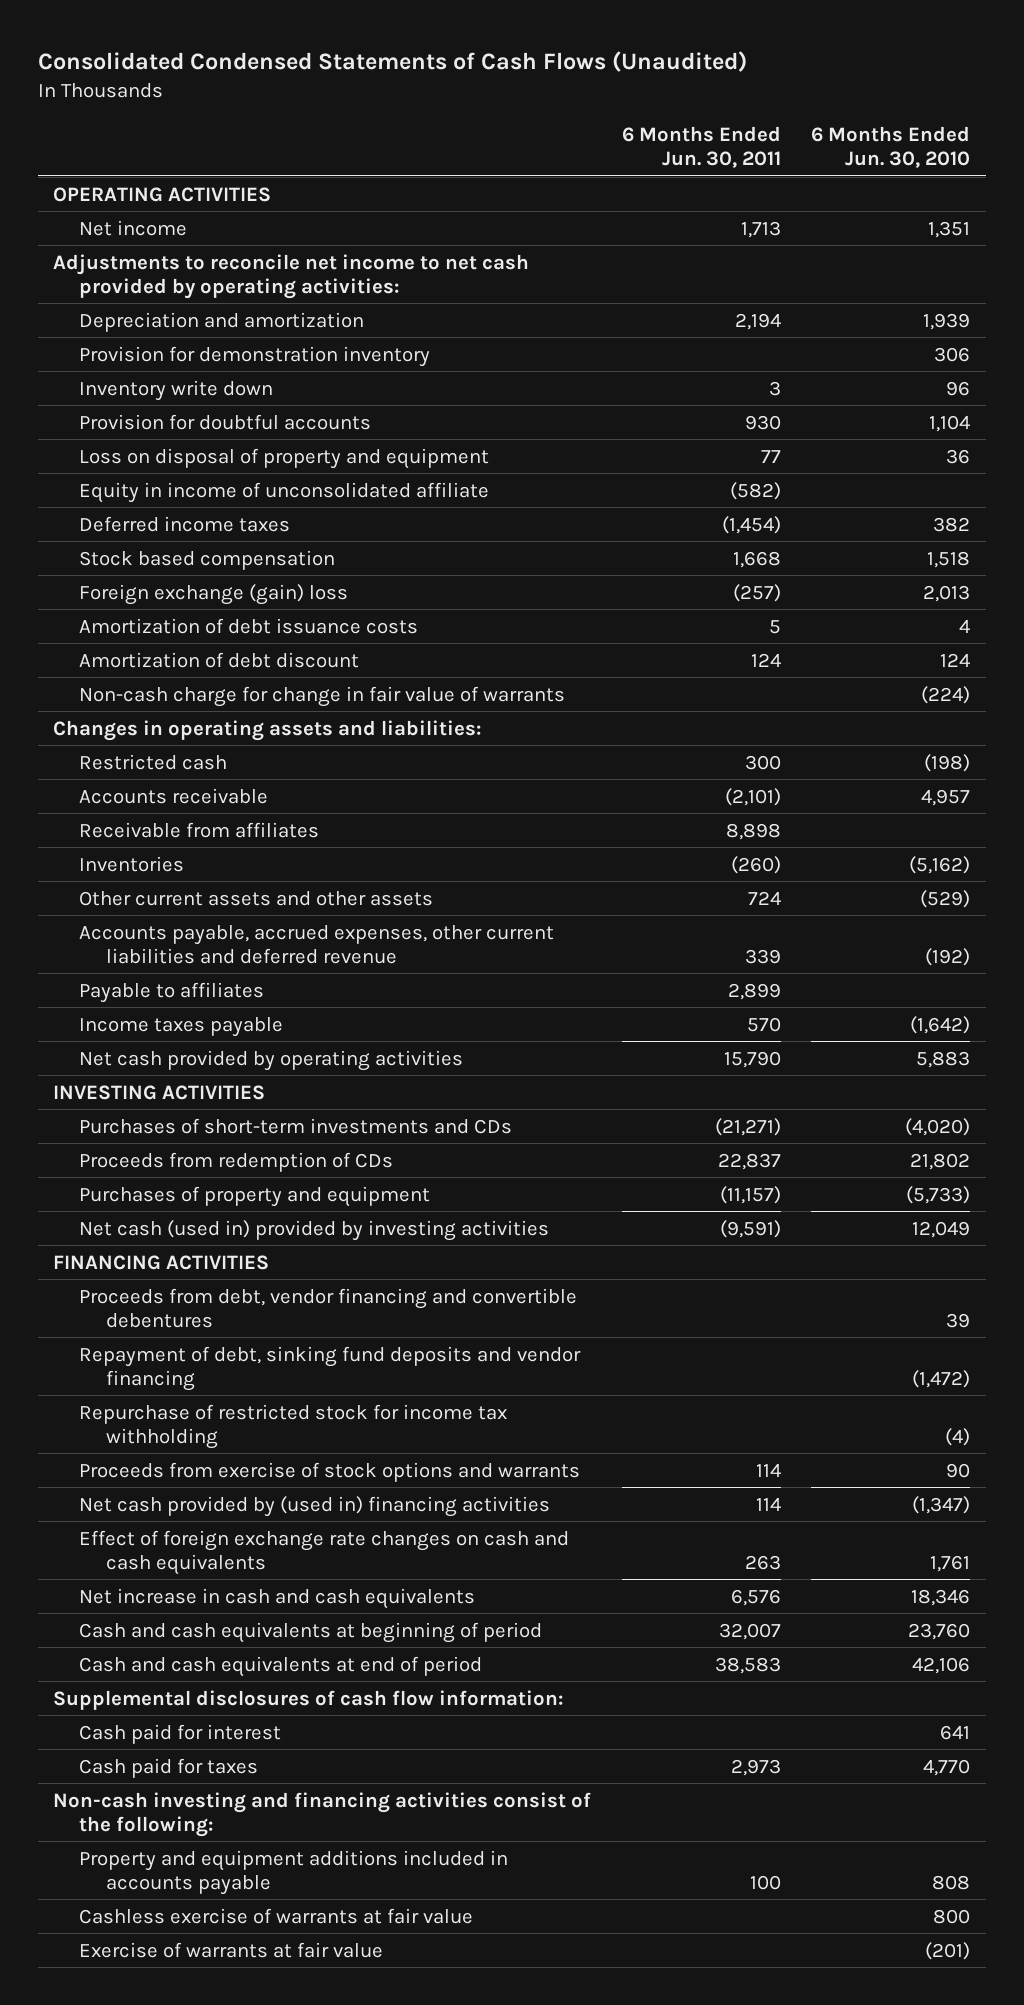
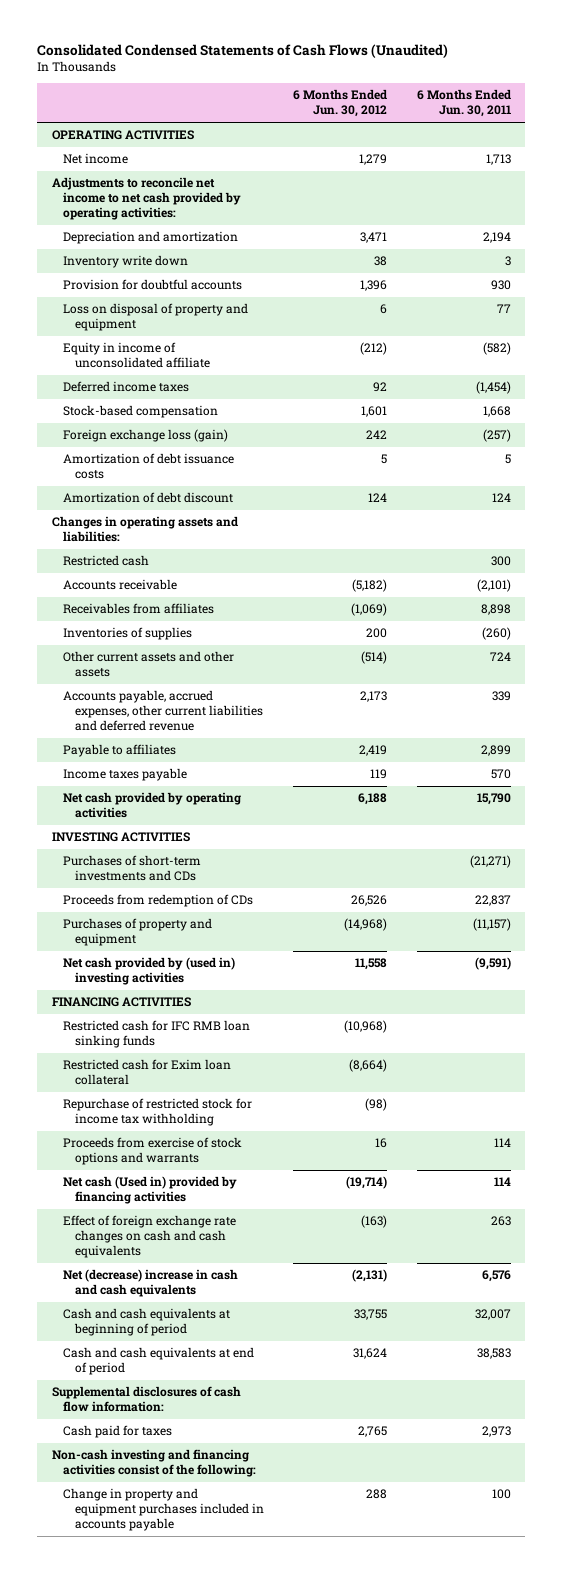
- | 6 Months Ended Jun. 30, 2011 | 6 Months Ended Jun. 30, 2010
+ | 6 Months Ended Jun. 30, 2012 | 6 Months Ended Jun. 30, 2011
- Provision for demonstration inventory | | 306
- Stock based compensation | 1,668 | 1,518
- Foreign exchange (gain) loss | (257) | 2,013
+ Stock-based compensation | 1,601 | 1,668
+ Foreign exchange loss (gain) | 242 | (257)
- Non-cash charge for change in fair value of warrants | | (224)
- Receivable from affiliates | 8,898 |
- Inventories | (260) | (5,162)
+ Receivables from affiliates | (1,069) | 8,898
+ Inventories of supplies | 200 | (260)
- Net cash (used in) provided by investing activities | (9,591) | 12,049
+ Net cash provided by (used in) investing activities | 11,558 | (9,591)
- Proceeds from debt, vendor financing and convertible debentures | | 39
- Repayment of debt, sinking fund deposits and vendor financing | | (1,472)
+ Restricted cash for IFC RMB loan sinking funds | (10,968) |
+ Restricted cash for Exim loan collateral | (8,664) |
- Net cash provided by (used in) financing activities | 114 | (1,347)
+ Net cash (Used in) provided by financing activities | (19,714) | 114
- Net increase in cash and cash equivalents | 6,576 | 18,346
+ Net (decrease) increase in cash and cash equivalents | (2,131) | 6,576
- Cash paid for interest | | 641
- Property and equipment additions included in accounts payable | 100 | 808
- Cashless exercise of warrants at fair value | | 800
- Exercise of warrants at fair value | | (201)
+ Change in property and equipment purchases included in accounts payable | 288 | 100

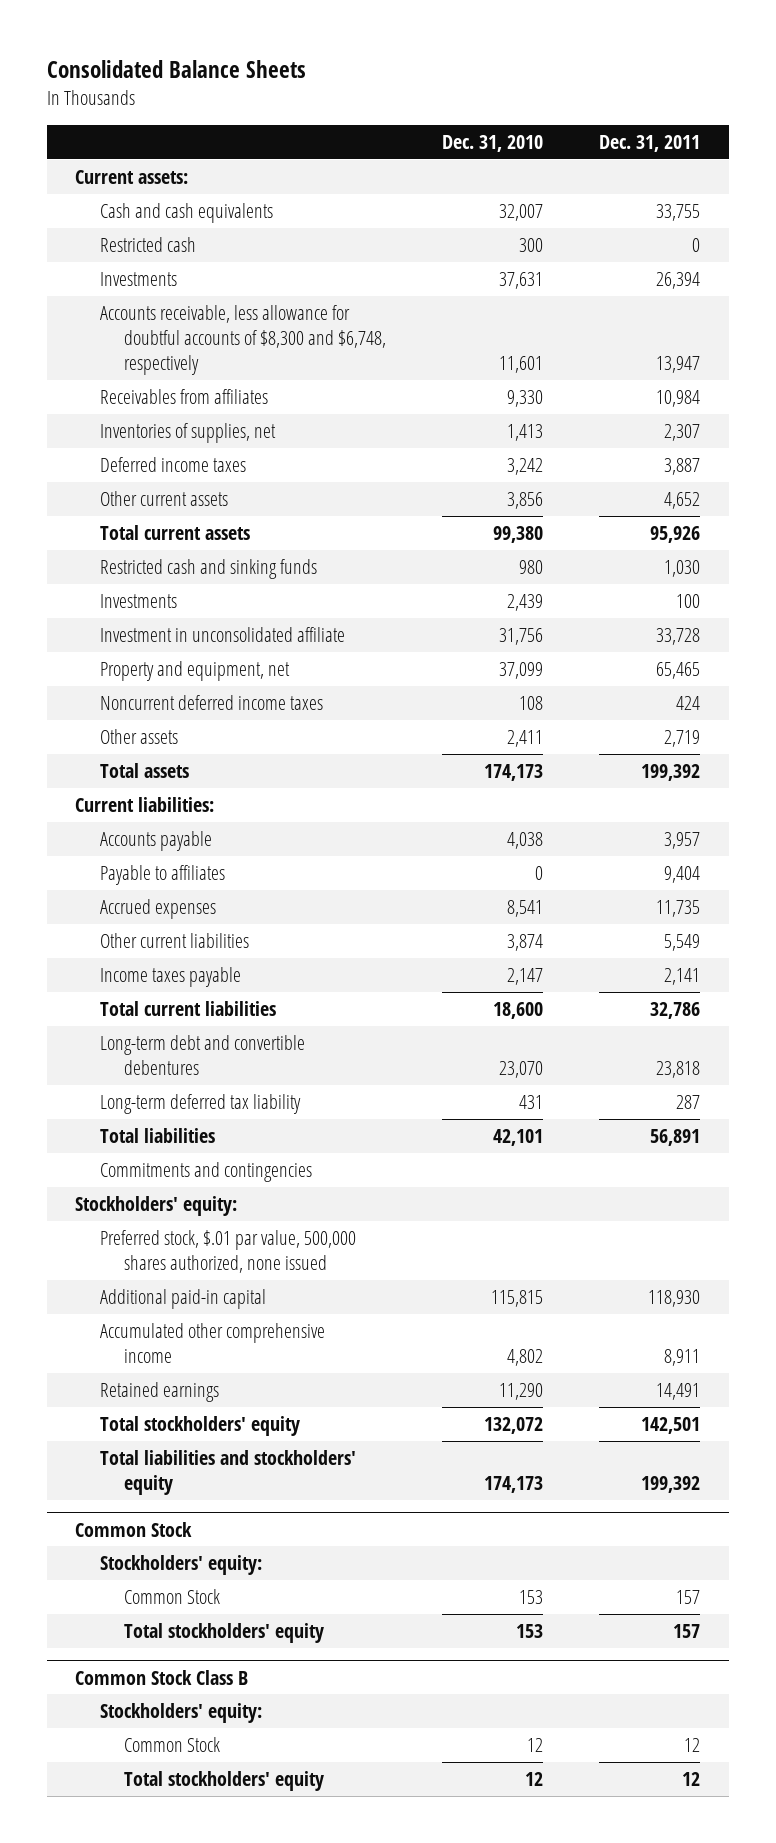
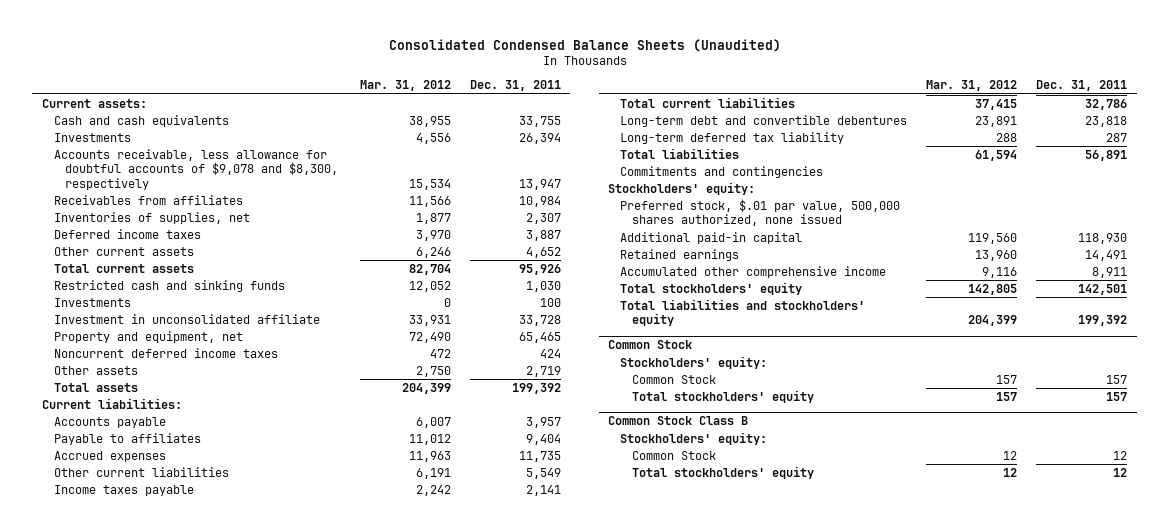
- Consolidated Balance Sheets
+ Consolidated Condensed Balance Sheets (Unaudited)
- | Dec. 31, 2010 | Dec. 31, 2011
+ | Mar. 31, 2012 | Dec. 31, 2011
- Restricted cash | 300 | 0
- Accounts receivable, less allowance for doubtful accounts of $8,300 and $6,748, respectively | 11,601 | 13,947
+ Accounts receivable, less allowance for doubtful accounts of $9,078 and $8,300, respectively | 15,534 | 13,947
moved down: Accumulated other comprehensive income | 9,116 | 8,911

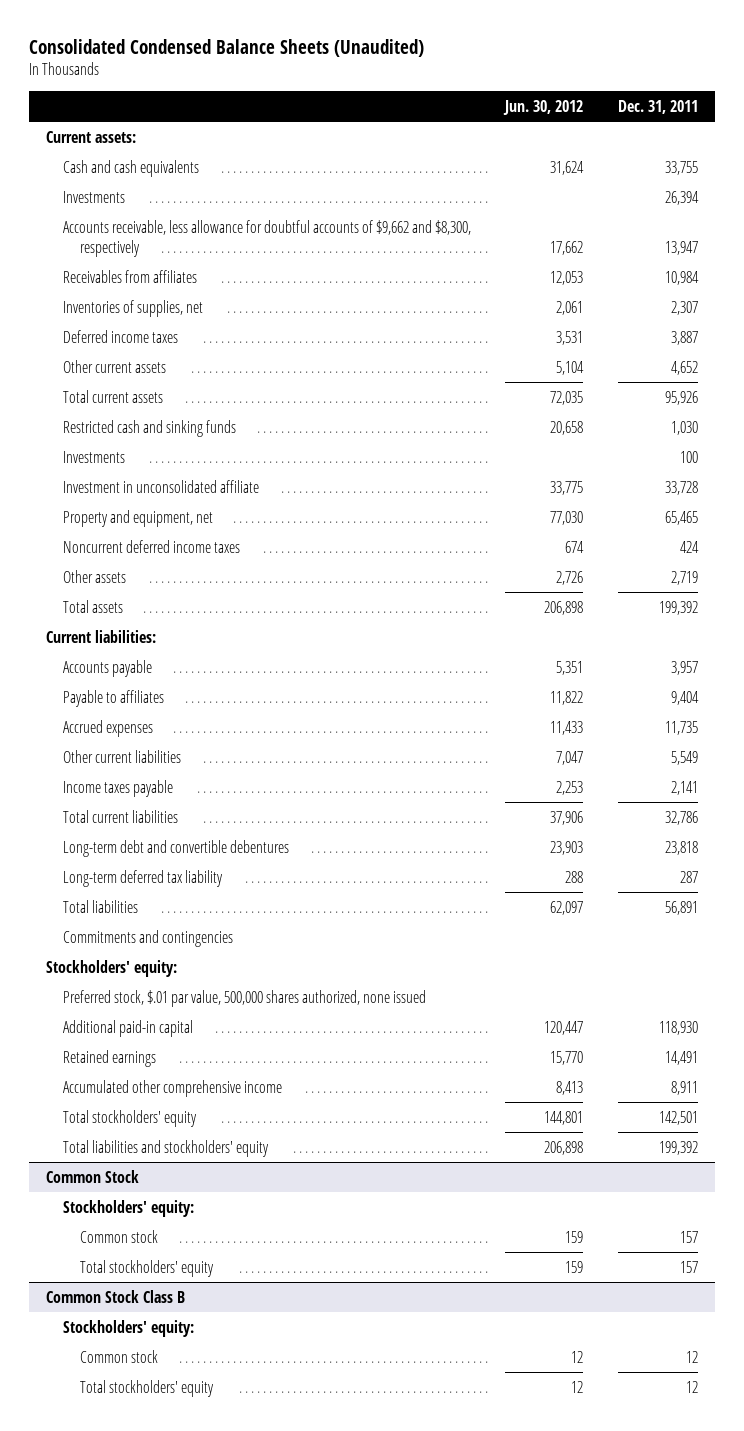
- | Mar. 31, 2012 | Dec. 31, 2011
+ | Jun. 30, 2012 | Dec. 31, 2011
- Accounts receivable, less allowance for doubtful accounts of $9,078 and $8,300, respectively | 15,534 | 13,947
+ Accounts receivable, less allowance for doubtful accounts of $9,662 and $8,300, respectively | 17,662 | 13,947
@ Common Stock
- Common Stock | 157 | 157
+ Common stock | 159 | 157
@ Common Stock Class B
- Common Stock | 12 | 12
+ Common stock | 12 | 12

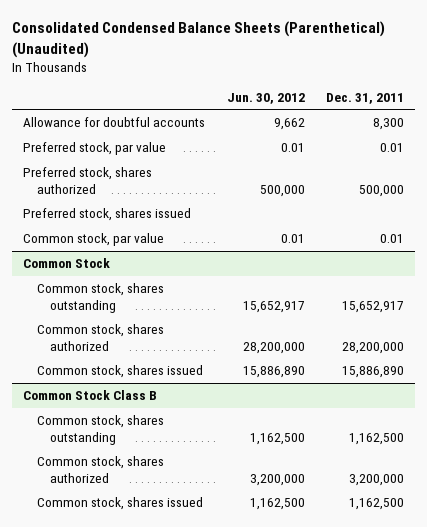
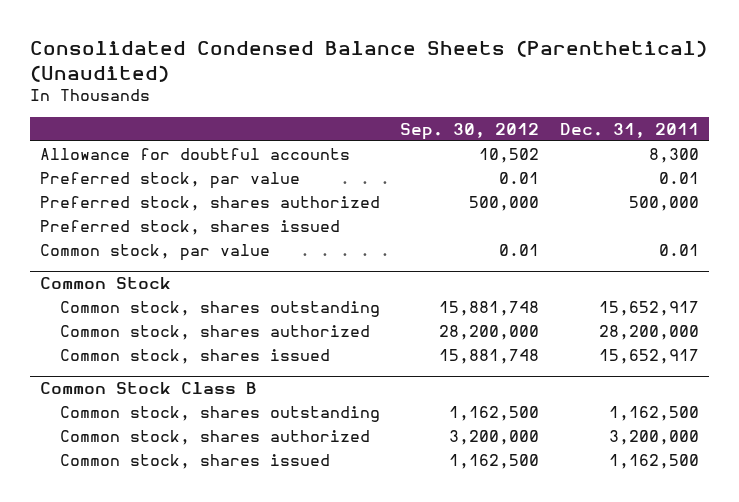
- | Jun. 30, 2012 | Dec. 31, 2011
+ | Sep. 30, 2012 | Dec. 31, 2011
@ Common Stock
- Common stock, shares issued | 15,886,890 | 15,886,890
+ Common stock, shares issued | 15,881,748 | 15,652,917

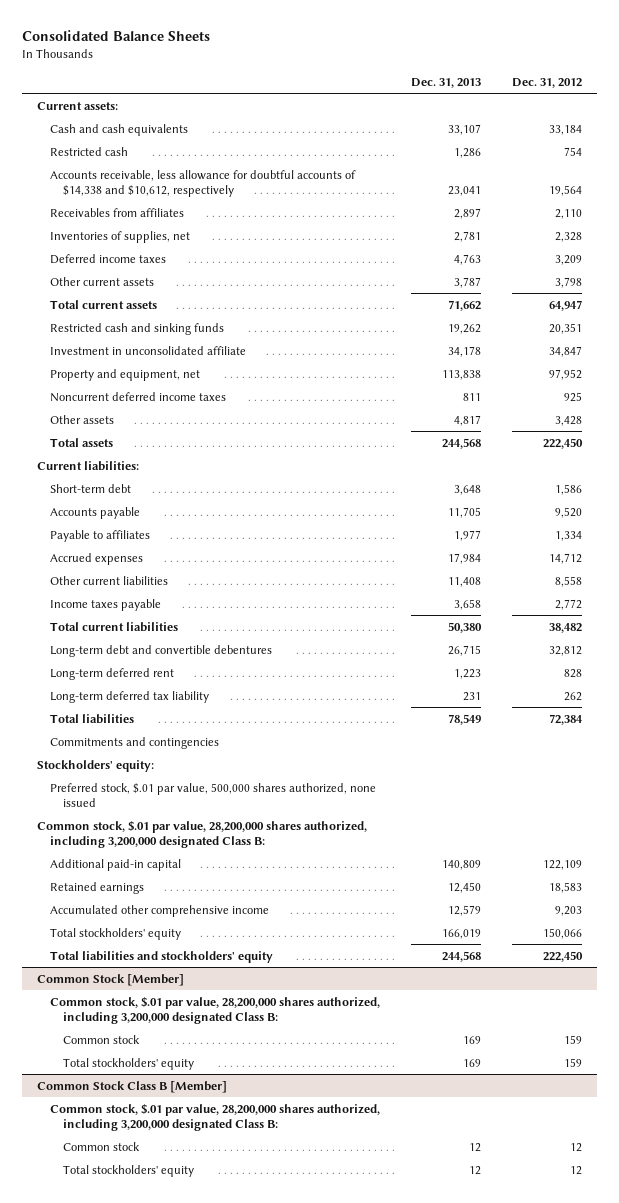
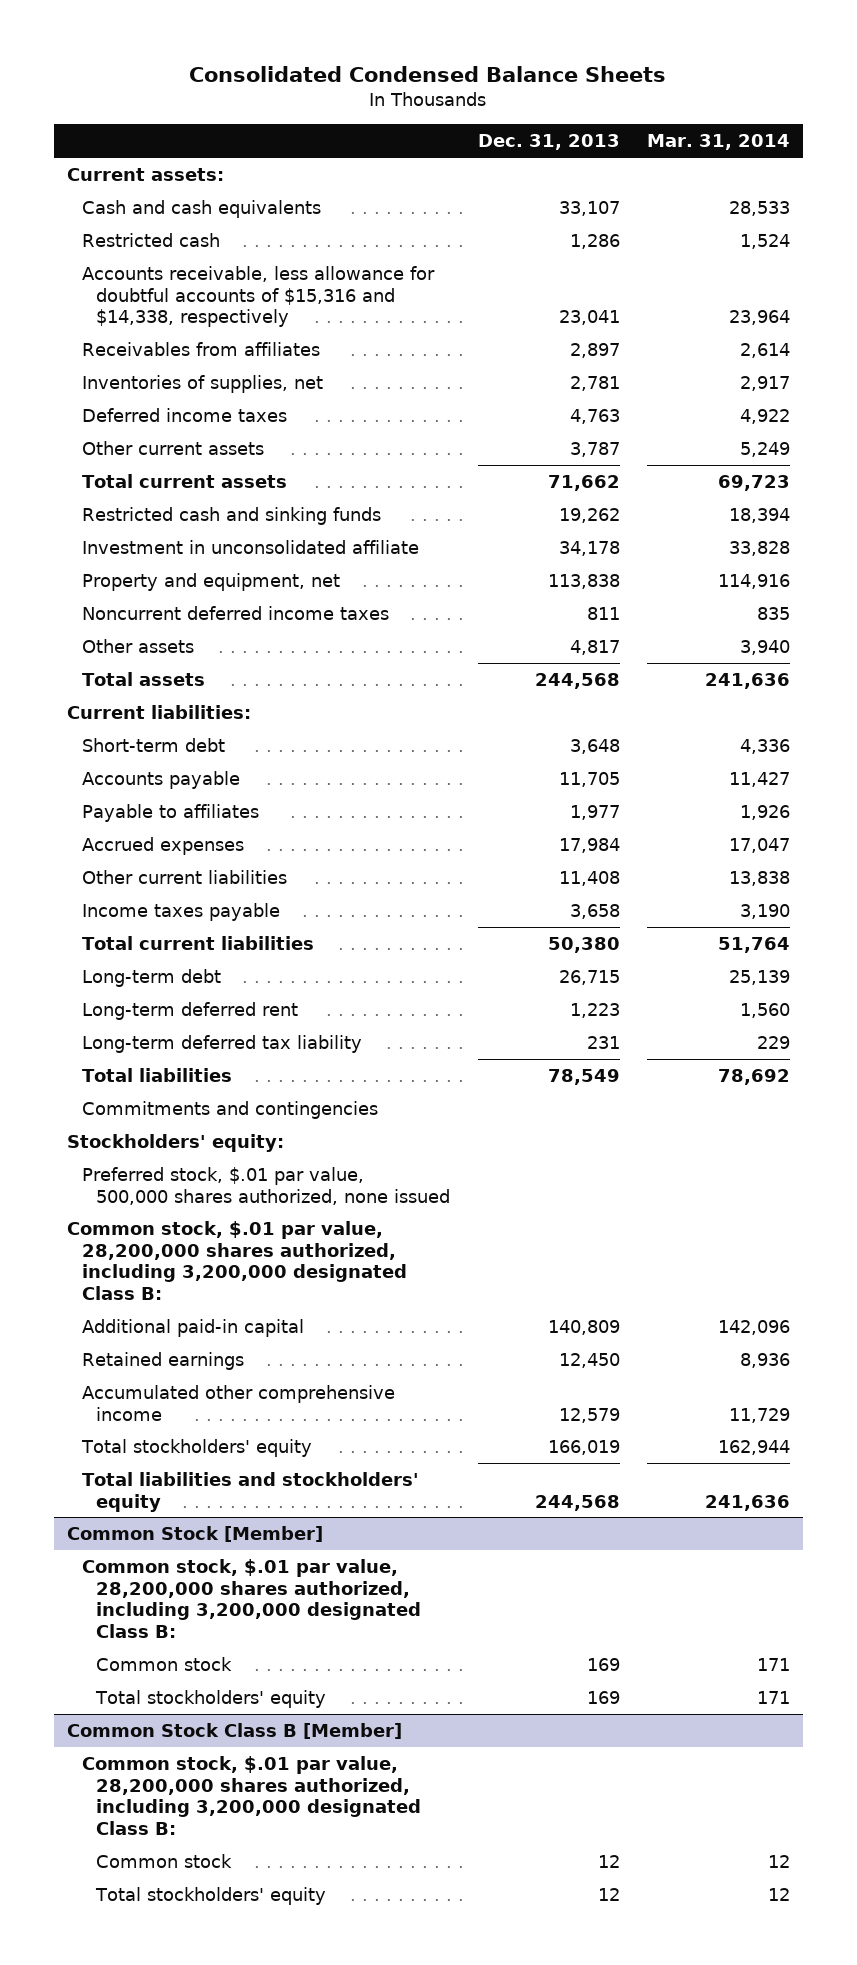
- Consolidated Balance Sheets
+ Consolidated Condensed Balance Sheets
- | Dec. 31, 2013 | Dec. 31, 2012
+ | Dec. 31, 2013 | Mar. 31, 2014
- Accounts receivable, less allowance for doubtful accounts of $14,338 and $10,612, respectively | 23,041 | 19,564
+ Accounts receivable, less allowance for doubtful accounts of $15,316 and $14,338, respectively | 23,041 | 23,964
- Long-term debt and convertible debentures | 26,715 | 32,812
+ Long-term debt | 26,715 | 25,139

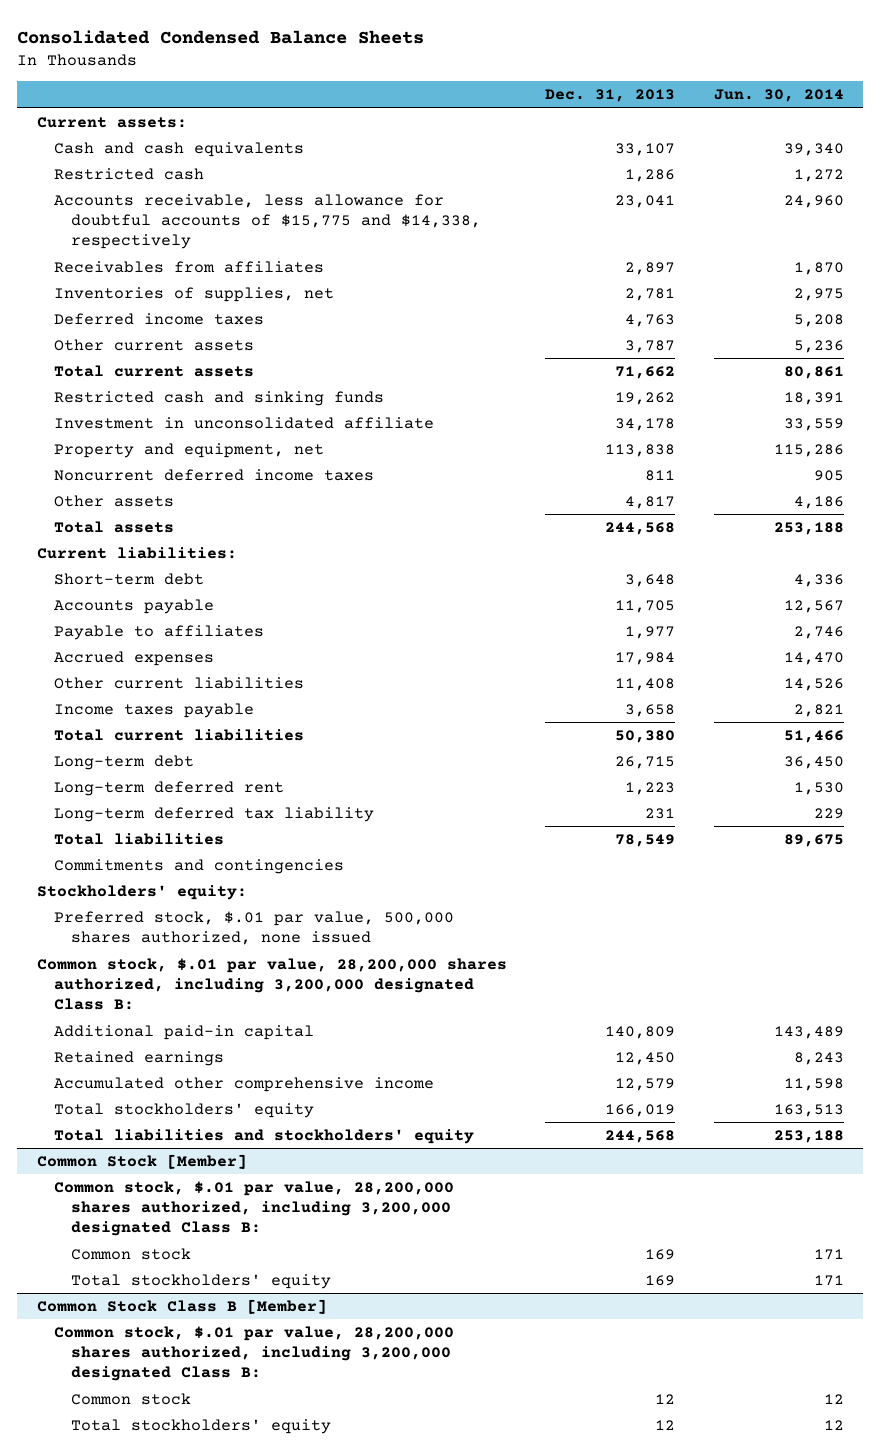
- | Dec. 31, 2013 | Mar. 31, 2014
+ | Dec. 31, 2013 | Jun. 30, 2014
- Accounts receivable, less allowance for doubtful accounts of $15,316 and $14,338, respectively | 23,041 | 23,964
+ Accounts receivable, less allowance for doubtful accounts of $15,775 and $14,338, respectively | 23,041 | 24,960

